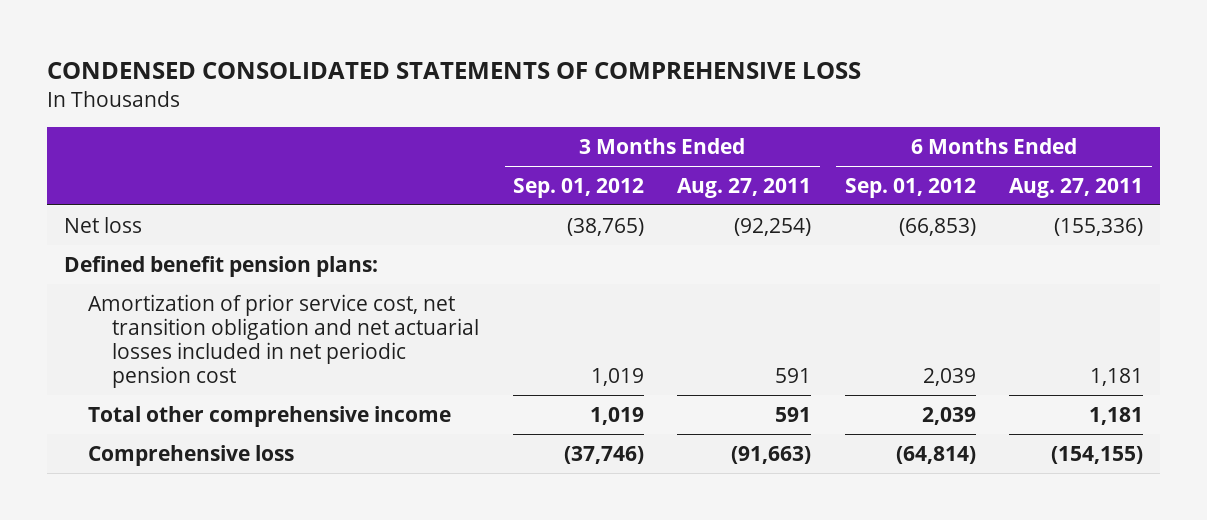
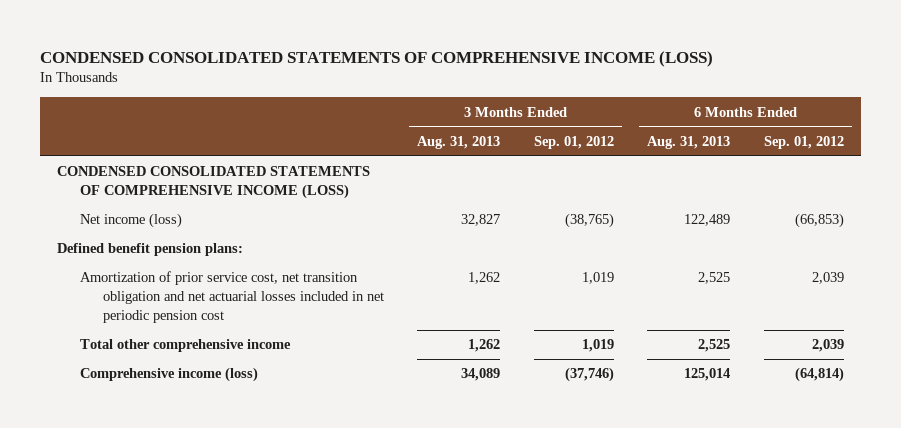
- CONDENSED CONSOLIDATED STATEMENTS OF COMPREHENSIVE LOSS
+ CONDENSED CONSOLIDATED STATEMENTS OF COMPREHENSIVE INCOME (LOSS)
- | 3 Months Ended Sep. 01, 2012 | 3 Months Ended Aug. 27, 2011 | 6 Months Ended Sep. 01, 2012 | 6 Months Ended Aug. 27, 2011
+ | 3 Months Ended Aug. 31, 2013 | 3 Months Ended Sep. 01, 2012 | 6 Months Ended Aug. 31, 2013 | 6 Months Ended Sep. 01, 2012
- Net loss | (38,765) | (92,254) | (66,853) | (155,336)
+ CONDENSED CONSOLIDATED STATEMENTS OF COMPREHENSIVE INCOME (LOSS)
+ Net income (loss) | 32,827 | (38,765) | 122,489 | (66,853)
- Comprehensive loss | (37,746) | (91,663) | (64,814) | (154,155)
+ Comprehensive income (loss) | 34,089 | (37,746) | 125,014 | (64,814)

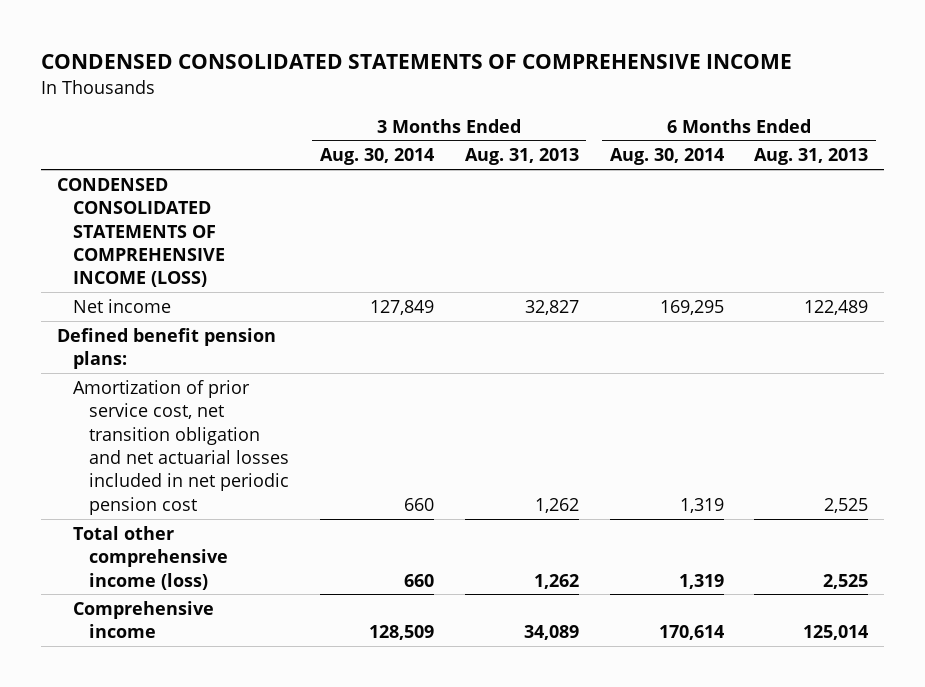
- CONDENSED CONSOLIDATED STATEMENTS OF COMPREHENSIVE INCOME (LOSS)
+ CONDENSED CONSOLIDATED STATEMENTS OF COMPREHENSIVE INCOME
- | 3 Months Ended Aug. 31, 2013 | 3 Months Ended Sep. 01, 2012 | 6 Months Ended Aug. 31, 2013 | 6 Months Ended Sep. 01, 2012
+ | 3 Months Ended Aug. 30, 2014 | 3 Months Ended Aug. 31, 2013 | 6 Months Ended Aug. 30, 2014 | 6 Months Ended Aug. 31, 2013
- Net income (loss) | 32,827 | (38,765) | 122,489 | (66,853)
+ Net income | 127,849 | 32,827 | 169,295 | 122,489
- Total other comprehensive income | 1,262 | 1,019 | 2,525 | 2,039
- Comprehensive income (loss) | 34,089 | (37,746) | 125,014 | (64,814)
+ Total other comprehensive income (loss) | 660 | 1,262 | 1,319 | 2,525
+ Comprehensive income | 128,509 | 34,089 | 170,614 | 125,014

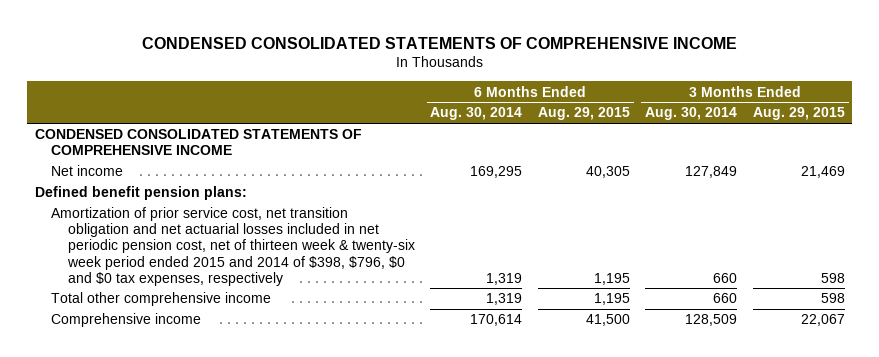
- | 3 Months Ended Aug. 30, 2014 | 3 Months Ended Aug. 31, 2013 | 6 Months Ended Aug. 30, 2014 | 6 Months Ended Aug. 31, 2013
+ | 6 Months Ended Aug. 30, 2014 | 6 Months Ended Aug. 29, 2015 | 3 Months Ended Aug. 30, 2014 | 3 Months Ended Aug. 29, 2015
- CONDENSED CONSOLIDATED STATEMENTS OF COMPREHENSIVE INCOME (LOSS)
+ CONDENSED CONSOLIDATED STATEMENTS OF COMPREHENSIVE INCOME
- Amortization of prior service cost, net transition obligation and net actuarial losses included in net periodic pension cost | 660 | 1,262 | 1,319 | 2,525
- Total other comprehensive income (loss) | 660 | 1,262 | 1,319 | 2,525
+ Amortization of prior service cost, net transition obligation and net actuarial losses included in net periodic pension cost, net of thirteen week & twenty-six week period ended 2015 and 2014 of $398, $796, $0 and $0 tax expenses, respectively | 1,319 | 1,195 | 660 | 598
+ Total other comprehensive income | 1,319 | 1,195 | 660 | 598

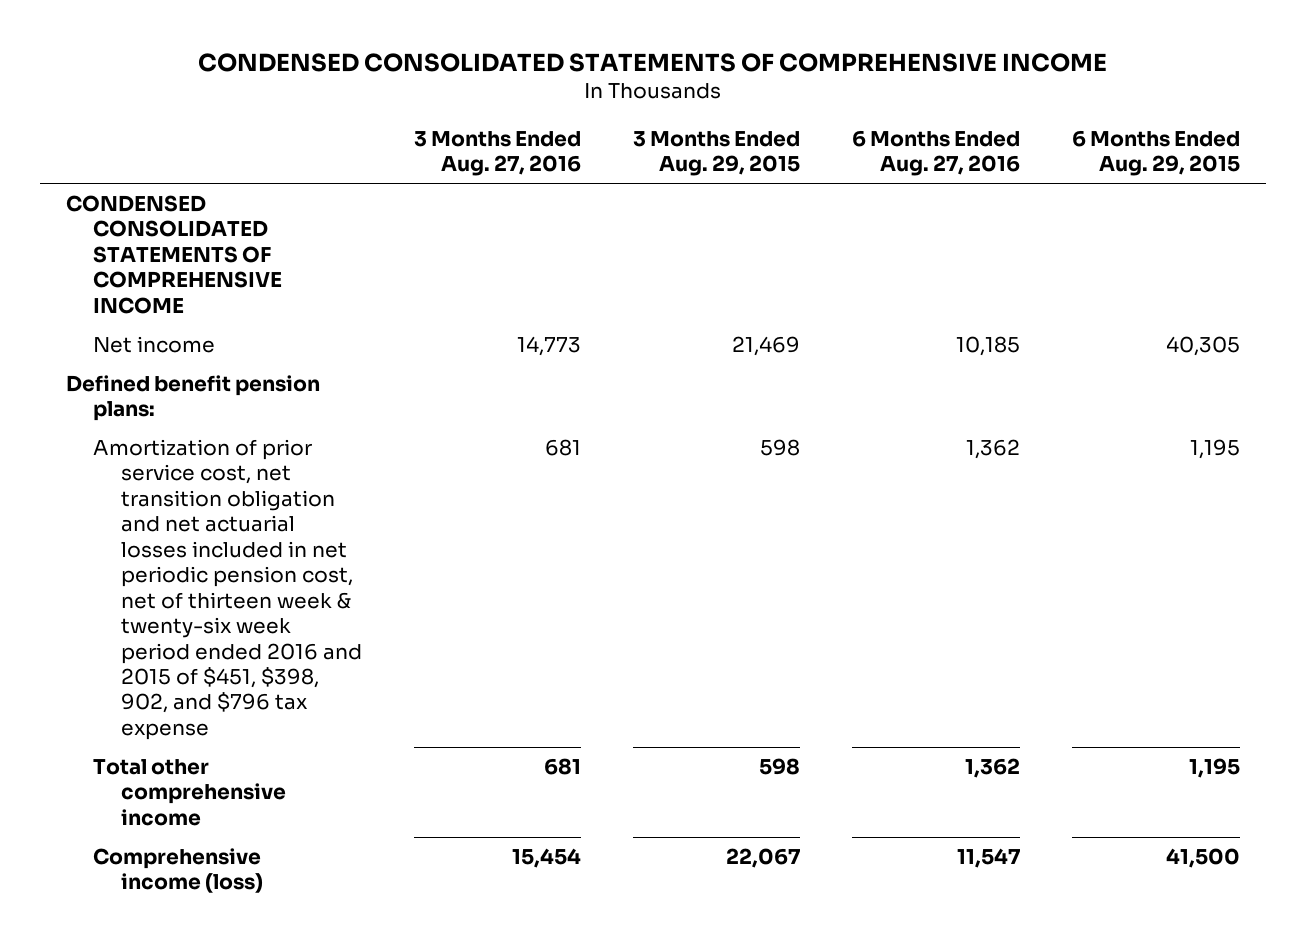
- | 6 Months Ended Aug. 30, 2014 | 6 Months Ended Aug. 29, 2015 | 3 Months Ended Aug. 30, 2014 | 3 Months Ended Aug. 29, 2015
+ | 3 Months Ended Aug. 27, 2016 | 3 Months Ended Aug. 29, 2015 | 6 Months Ended Aug. 27, 2016 | 6 Months Ended Aug. 29, 2015
- Amortization of prior service cost, net transition obligation and net actuarial losses included in net periodic pension cost, net of thirteen week & twenty-six week period ended 2015 and 2014 of $398, $796, $0 and $0 tax expenses, respectively | 1,319 | 1,195 | 660 | 598
+ Amortization of prior service cost, net transition obligation and net actuarial losses included in net periodic pension cost, net of thirteen week & twenty-six week period ended 2016 and 2015 of $451, $398, 902, and $796 tax expense | 681 | 598 | 1,362 | 1,195
- Comprehensive income | 170,614 | 41,500 | 128,509 | 22,067
+ Comprehensive income (loss) | 15,454 | 22,067 | 11,547 | 41,500

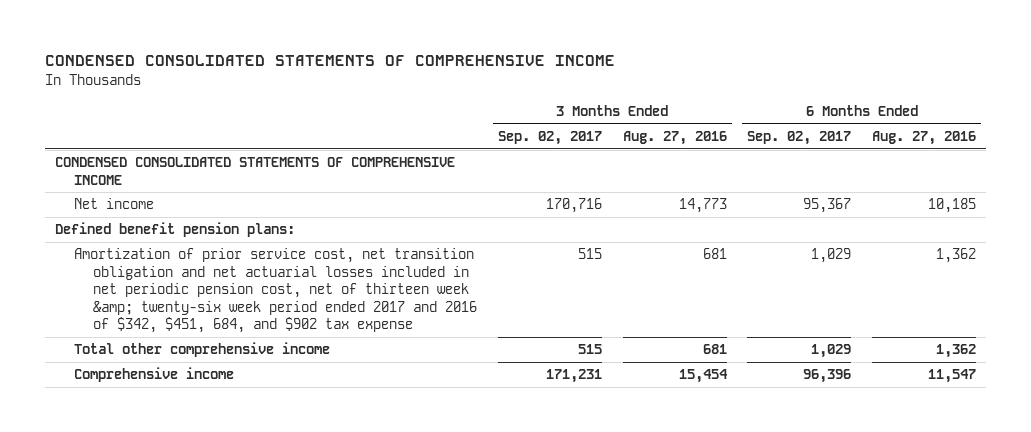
- | 3 Months Ended Aug. 27, 2016 | 3 Months Ended Aug. 29, 2015 | 6 Months Ended Aug. 27, 2016 | 6 Months Ended Aug. 29, 2015
+ | 3 Months Ended Sep. 02, 2017 | 3 Months Ended Aug. 27, 2016 | 6 Months Ended Sep. 02, 2017 | 6 Months Ended Aug. 27, 2016
- Amortization of prior service cost, net transition obligation and net actuarial losses included in net periodic pension cost, net of thirteen week & twenty-six week period ended 2016 and 2015 of $451, $398, 902, and $796 tax expense | 681 | 598 | 1,362 | 1,195
+ Amortization of prior service cost, net transition obligation and net actuarial losses included in net periodic pension cost, net of thirteen week &amp; twenty-six week period ended 2017 and 2016 of $342, $451, 684, and $902 tax expense | 515 | 681 | 1,029 | 1,362
- Comprehensive income (loss) | 15,454 | 22,067 | 11,547 | 41,500
+ Comprehensive income | 171,231 | 15,454 | 96,396 | 11,547

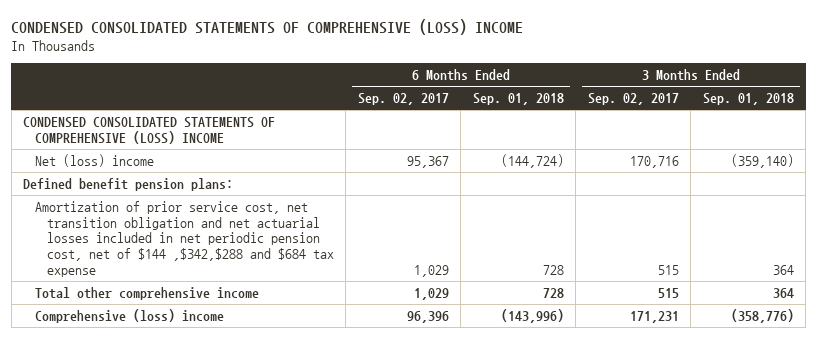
- CONDENSED CONSOLIDATED STATEMENTS OF COMPREHENSIVE INCOME
+ CONDENSED CONSOLIDATED STATEMENTS OF COMPREHENSIVE (LOSS) INCOME
- | 3 Months Ended Sep. 02, 2017 | 3 Months Ended Aug. 27, 2016 | 6 Months Ended Sep. 02, 2017 | 6 Months Ended Aug. 27, 2016
+ | 6 Months Ended Sep. 02, 2017 | 6 Months Ended Sep. 01, 2018 | 3 Months Ended Sep. 02, 2017 | 3 Months Ended Sep. 01, 2018
- CONDENSED CONSOLIDATED STATEMENTS OF COMPREHENSIVE INCOME
- Net income | 170,716 | 14,773 | 95,367 | 10,185
+ CONDENSED CONSOLIDATED STATEMENTS OF COMPREHENSIVE (LOSS) INCOME
+ Net (loss) income | 95,367 | (144,724) | 170,716 | (359,140)
- Amortization of prior service cost, net transition obligation and net actuarial losses included in net periodic pension cost, net of thirteen week &amp; twenty-six week period ended 2017 and 2016 of $342, $451, 684, and $902 tax expense | 515 | 681 | 1,029 | 1,362
+ Amortization of prior service cost, net transition obligation and net actuarial losses included in net periodic pension cost, net of $144 ,$342,$288 and $684 tax expense | 1,029 | 728 | 515 | 364
- Comprehensive income | 171,231 | 15,454 | 96,396 | 11,547
+ Comprehensive (loss) income | 96,396 | (143,996) | 171,231 | (358,776)

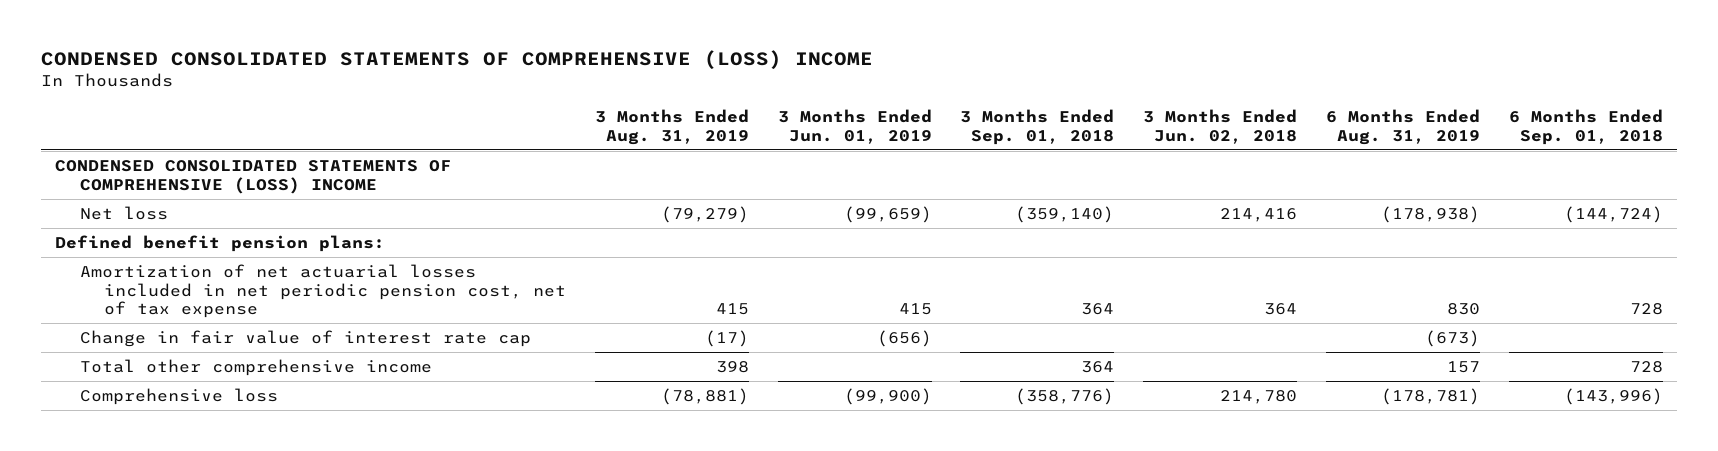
- | 6 Months Ended Sep. 02, 2017 | 6 Months Ended Sep. 01, 2018 | 3 Months Ended Sep. 02, 2017 | 3 Months Ended Sep. 01, 2018
+ | 3 Months Ended Aug. 31, 2019 | 3 Months Ended Jun. 01, 2019 | 3 Months Ended Sep. 01, 2018 | 3 Months Ended Jun. 02, 2018 | 6 Months Ended Aug. 31, 2019 | 6 Months Ended Sep. 01, 2018
- Net (loss) income | 95,367 | (144,724) | 170,716 | (359,140)
+ Net loss | (79,279) | (99,659) | (359,140) | 214,416 | (178,938) | (144,724)
- Amortization of prior service cost, net transition obligation and net actuarial losses included in net periodic pension cost, net of $144 ,$342,$288 and $684 tax expense | 1,029 | 728 | 515 | 364
+ Amortization of net actuarial losses included in net periodic pension cost, net of tax expense | 415 | 415 | 364 | 364 | 830 | 728
+ Change in fair value of interest rate cap | (17) | (656) | | | (673) |
- Comprehensive (loss) income | 96,396 | (143,996) | 171,231 | (358,776)
+ Comprehensive loss | (78,881) | (99,900) | (358,776) | 214,780 | (178,781) | (143,996)

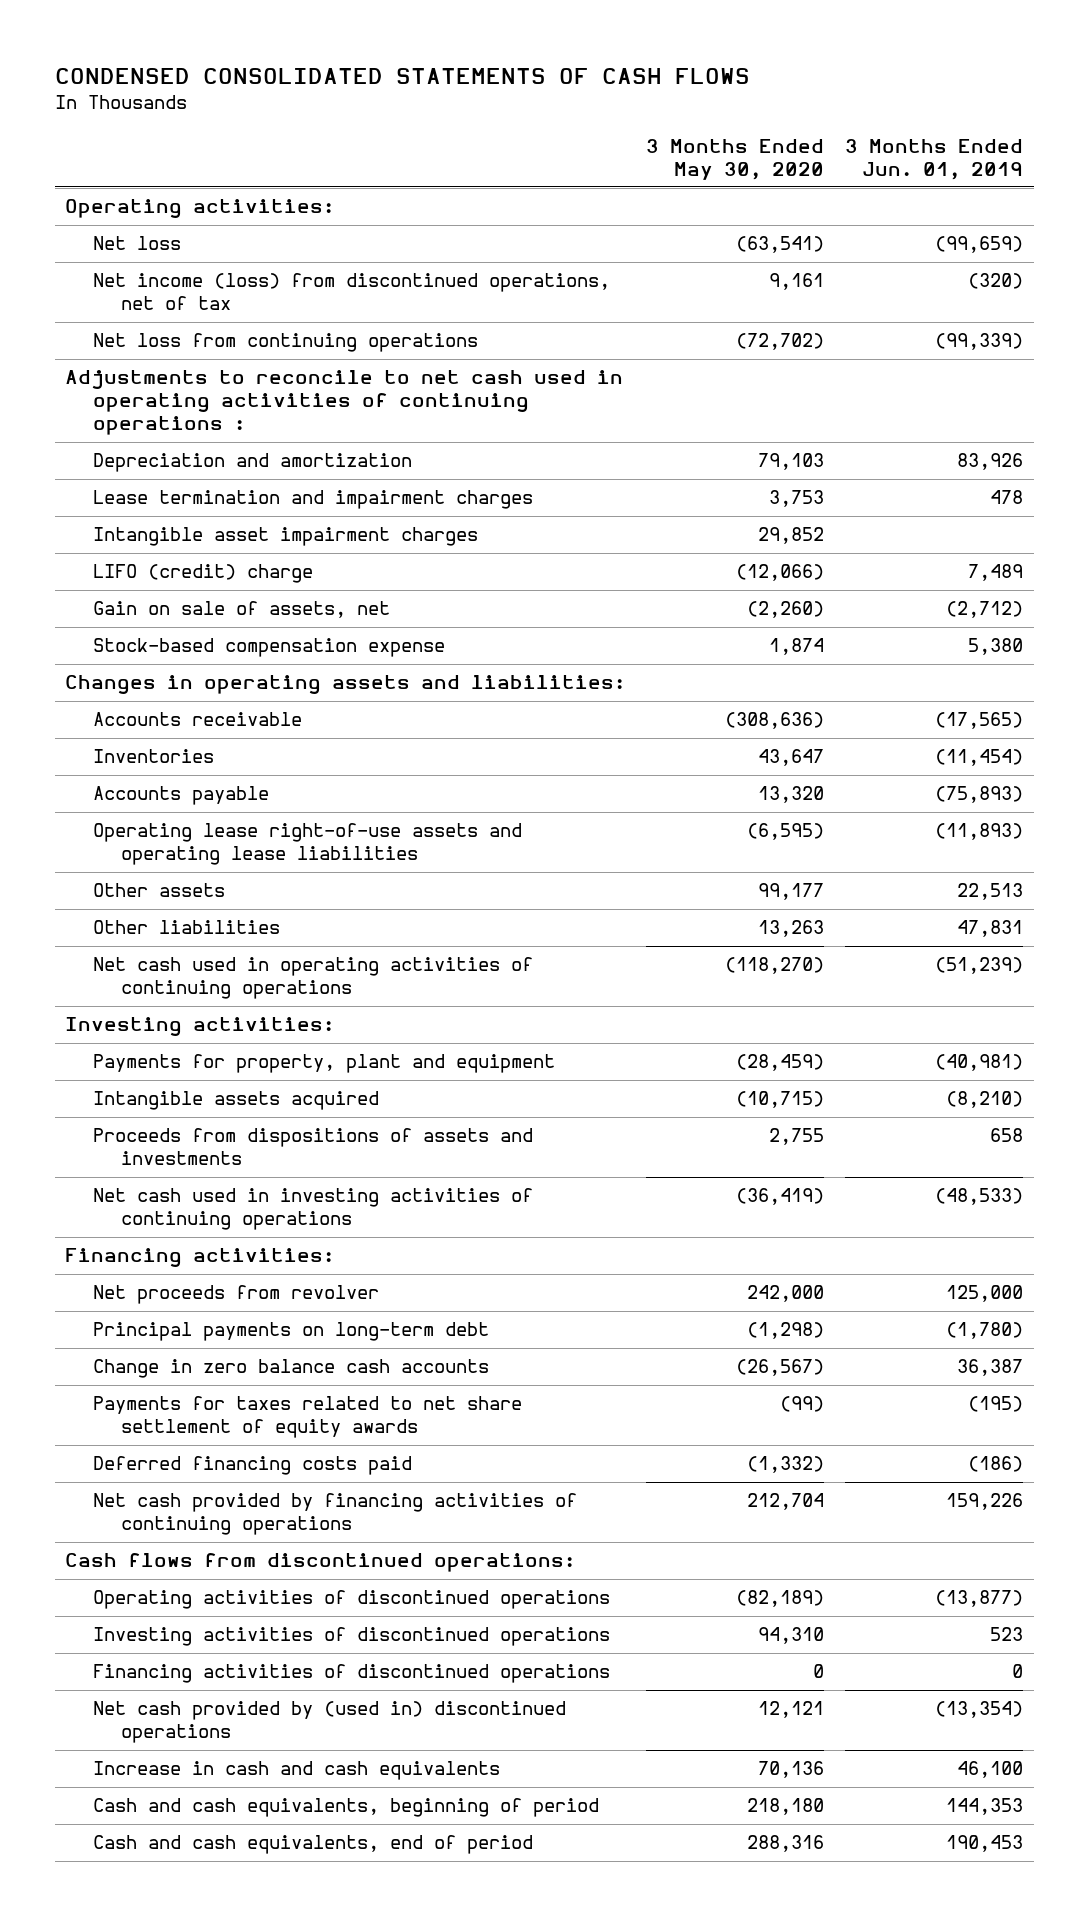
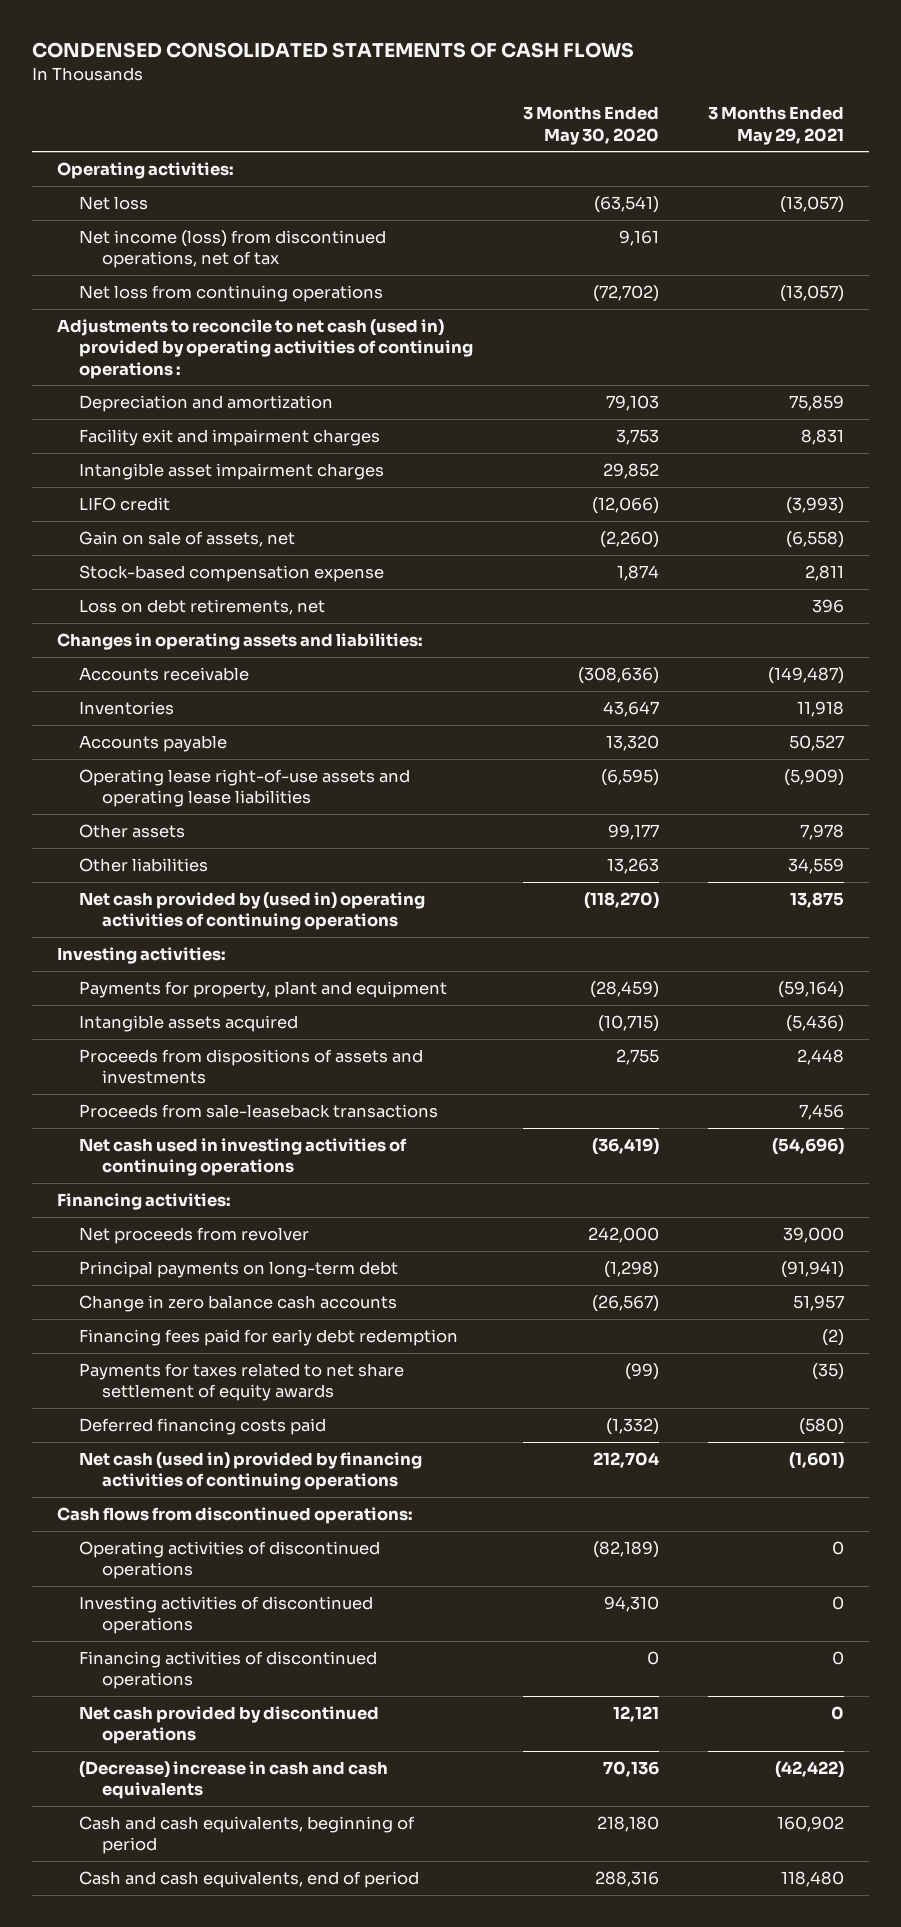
- | 3 Months Ended May 30, 2020 | 3 Months Ended Jun. 01, 2019
+ | 3 Months Ended May 30, 2020 | 3 Months Ended May 29, 2021
- Adjustments to reconcile to net cash used in operating activities of continuing operations :
+ Adjustments to reconcile to net cash (used in) provided by operating activities of continuing operations :
- Lease termination and impairment charges | 3,753 | 478
+ Facility exit and impairment charges | 3,753 | 8,831
- LIFO (credit) charge | (12,066) | 7,489
+ LIFO credit | (12,066) | (3,993)
+ Loss on debt retirements, net | | 396
- Net cash used in operating activities of continuing operations | (118,270) | (51,239)
+ Net cash provided by (used in) operating activities of continuing operations | (118,270) | 13,875
+ Proceeds from sale-leaseback transactions | | 7,456
+ Financing fees paid for early debt redemption | | (2)
- Net cash provided by financing activities of continuing operations | 212,704 | 159,226
+ Net cash (used in) provided by financing activities of continuing operations | 212,704 | (1,601)
- Net cash provided by (used in) discontinued operations | 12,121 | (13,354)
- Increase in cash and cash equivalents | 70,136 | 46,100
+ Net cash provided by discontinued operations | 12,121 | 0
+ (Decrease) increase in cash and cash equivalents | 70,136 | (42,422)

